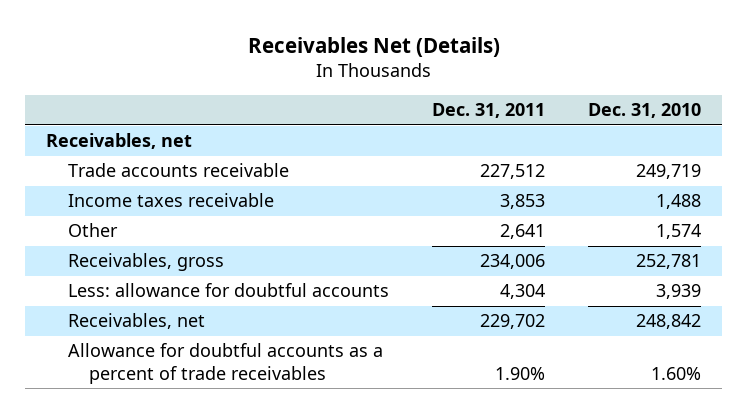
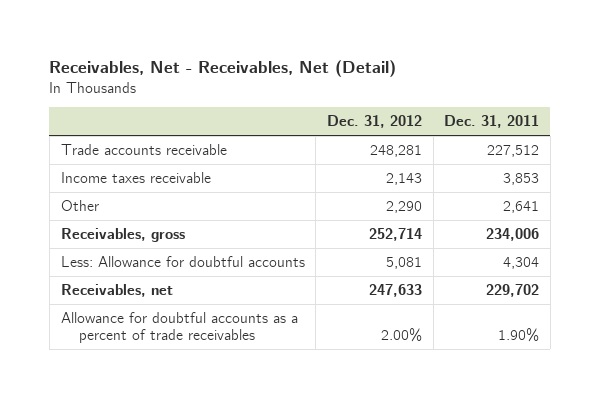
- Receivables Net (Details)
+ Receivables, Net - Receivables, Net (Detail)
- | Dec. 31, 2011 | Dec. 31, 2010
+ | Dec. 31, 2012 | Dec. 31, 2011
- Receivables, net
- Less: allowance for doubtful accounts | 4,304 | 3,939
+ Less: Allowance for doubtful accounts | 5,081 | 4,304

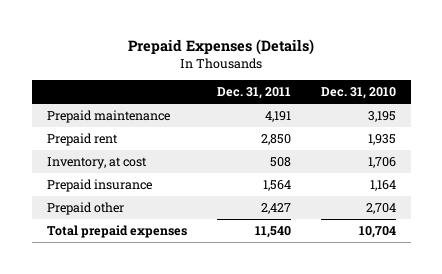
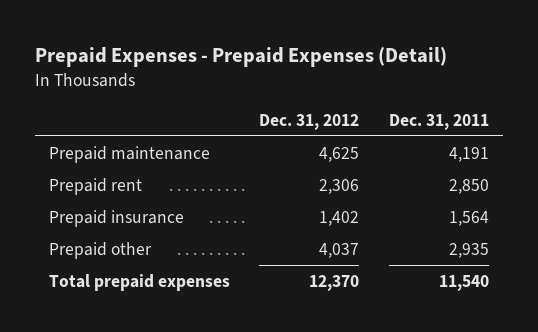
- Prepaid Expenses (Details)
+ Prepaid Expenses - Prepaid Expenses (Detail)
- | Dec. 31, 2011 | Dec. 31, 2010
+ | Dec. 31, 2012 | Dec. 31, 2011
- Inventory, at cost | 508 | 1,706
- Prepaid other | 2,427 | 2,704
+ Prepaid other | 4,037 | 2,935

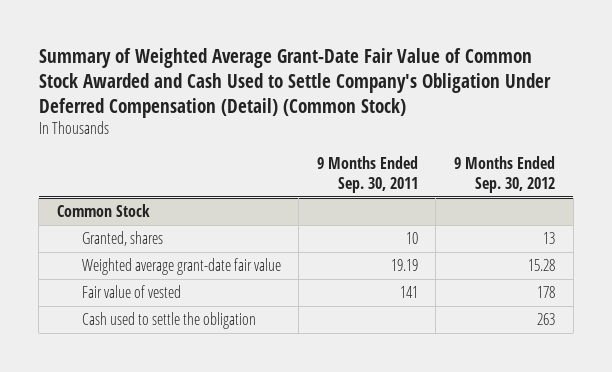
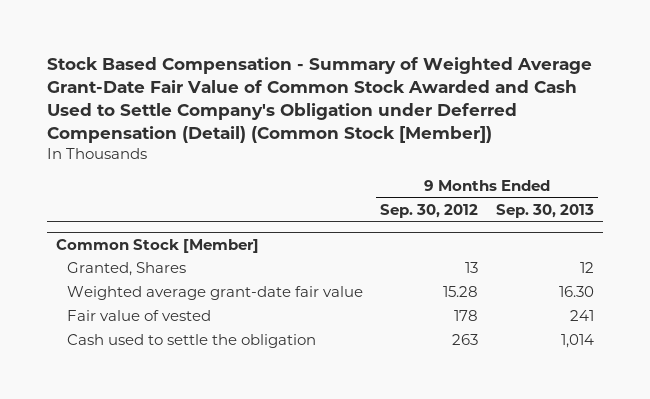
- Summary of Weighted Average Grant-Date Fair Value of Common Stock Awarded and Cash Used to Settle Company's Obligation Under Deferred Compensation (Detail) (Common Stock)
+ Stock Based Compensation - Summary of Weighted Average Grant-Date Fair Value of Common Stock Awarded and Cash Used to Settle Company's Obligation under Deferred Compensation (Detail) (Common Stock [Member])
- | 9 Months Ended Sep. 30, 2011 | 9 Months Ended Sep. 30, 2012
+ | 9 Months Ended Sep. 30, 2012 | 9 Months Ended Sep. 30, 2013
- Common Stock
- Granted, shares | 10 | 13
+ Common Stock [Member]
+ Granted, Shares | 13 | 12

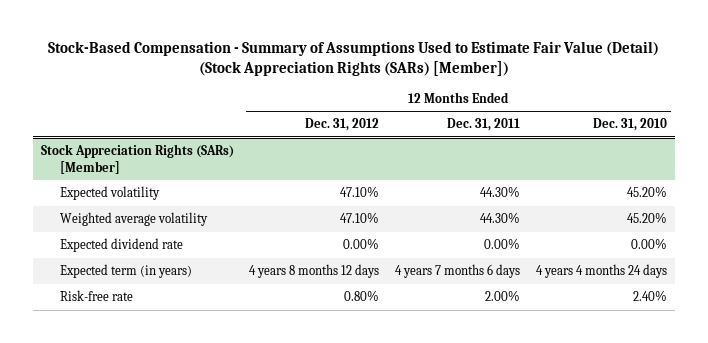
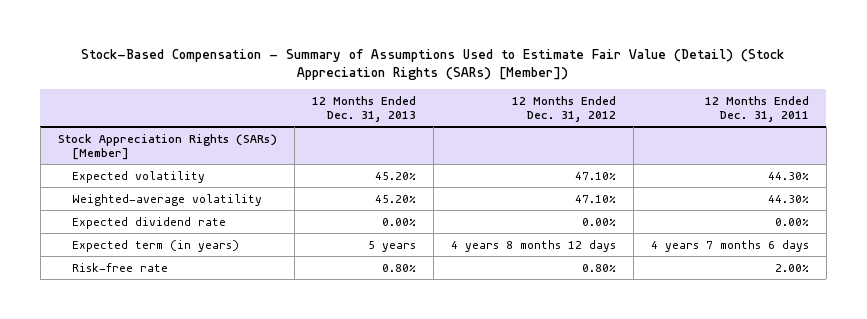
- | 12 Months Ended Dec. 31, 2012 | 12 Months Ended Dec. 31, 2011 | 12 Months Ended Dec. 31, 2010
+ | 12 Months Ended Dec. 31, 2013 | 12 Months Ended Dec. 31, 2012 | 12 Months Ended Dec. 31, 2011
@ Stock Appreciation Rights (SARs) [Member]
- Weighted average volatility | 47.10% | 44.30% | 45.20%
+ Weighted-average volatility | 45.20% | 47.10% | 44.30%

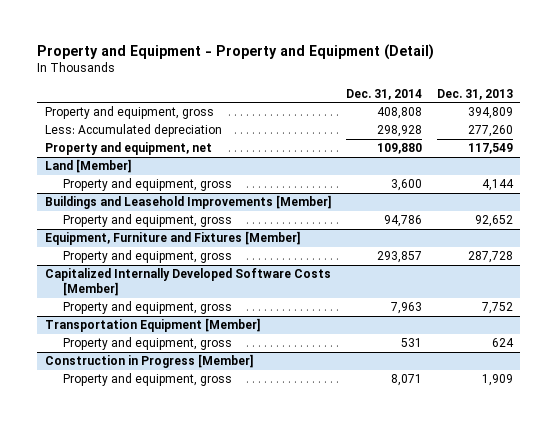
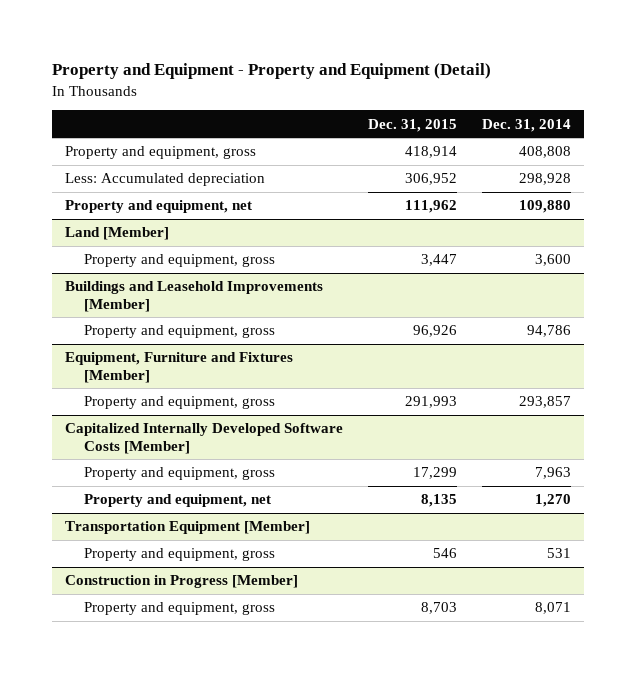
- | Dec. 31, 2014 | Dec. 31, 2013
+ | Dec. 31, 2015 | Dec. 31, 2014
@ Capitalized Internally Developed Software Costs [Member]
+ Property and equipment, net | 8,135 | 1,270

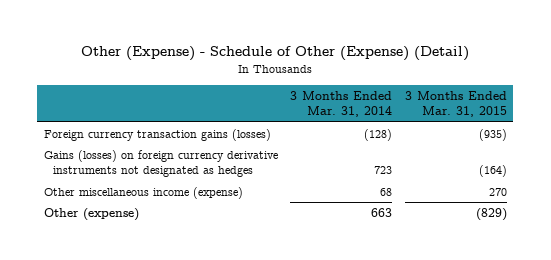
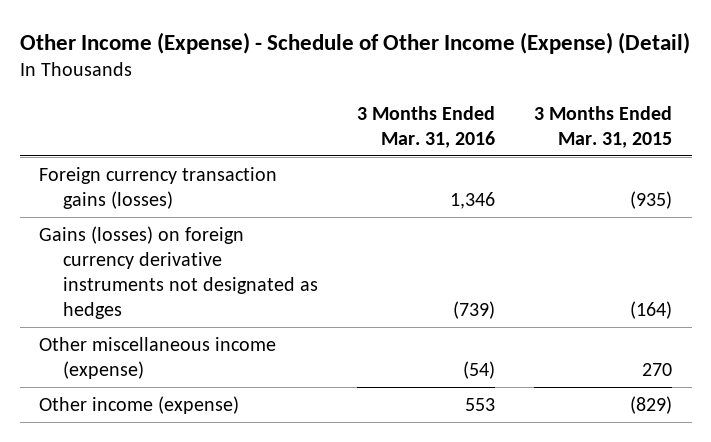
- Other (Expense) - Schedule of Other (Expense) (Detail)
+ Other Income (Expense) - Schedule of Other Income (Expense) (Detail)
- | 3 Months Ended Mar. 31, 2014 | 3 Months Ended Mar. 31, 2015
+ | 3 Months Ended Mar. 31, 2016 | 3 Months Ended Mar. 31, 2015
- Other (expense) | 663 | (829)
+ Other income (expense) | 553 | (829)

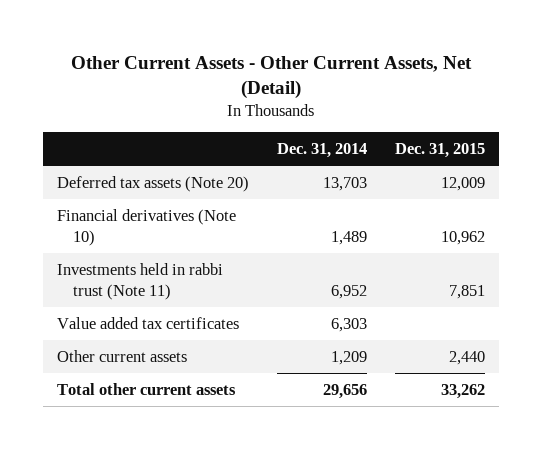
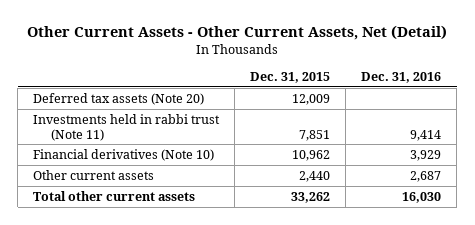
- | Dec. 31, 2014 | Dec. 31, 2015
+ | Dec. 31, 2015 | Dec. 31, 2016
- Value added tax certificates | 6,303 |
moved down: Financial derivatives (Note 10) | 10,962 | 3,929

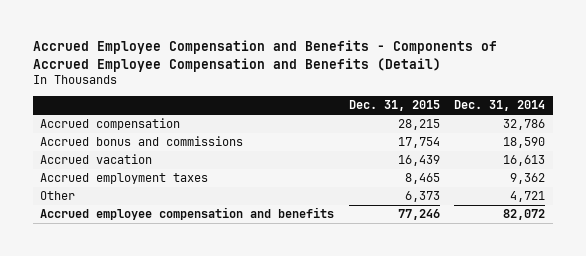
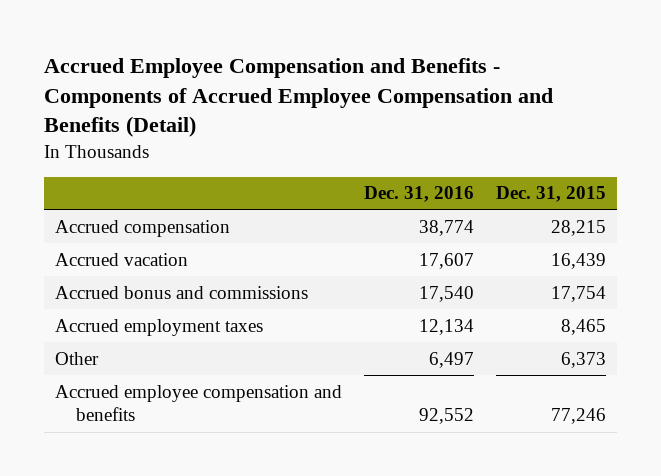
- | Dec. 31, 2015 | Dec. 31, 2014
+ | Dec. 31, 2016 | Dec. 31, 2015
moved down: Accrued bonus and commissions | 17,540 | 17,754

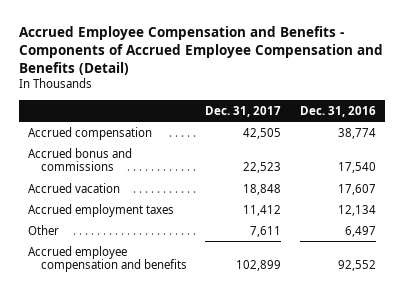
- | Dec. 31, 2016 | Dec. 31, 2015
+ | Dec. 31, 2017 | Dec. 31, 2016
moved down: Accrued vacation | 18,848 | 17,607

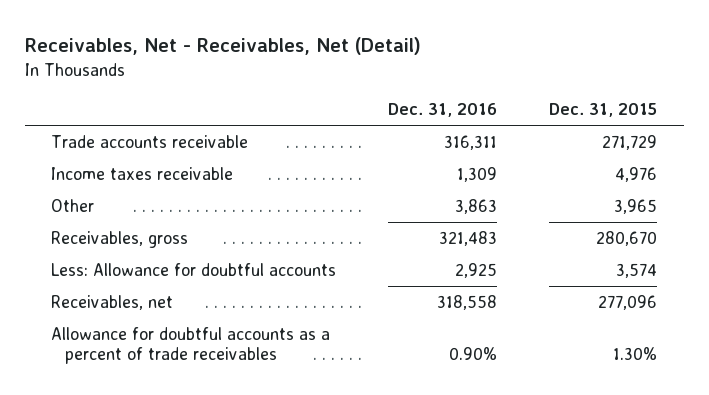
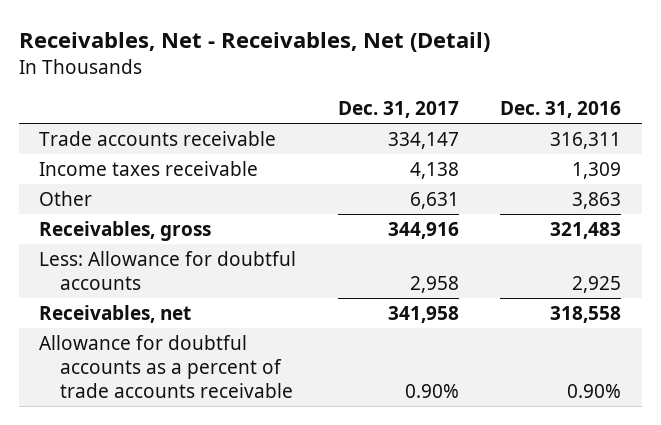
- | Dec. 31, 2016 | Dec. 31, 2015
+ | Dec. 31, 2017 | Dec. 31, 2016
- Allowance for doubtful accounts as a percent of trade receivables | 0.90% | 1.30%
+ Allowance for doubtful accounts as a percent of trade accounts receivable | 0.90% | 0.90%

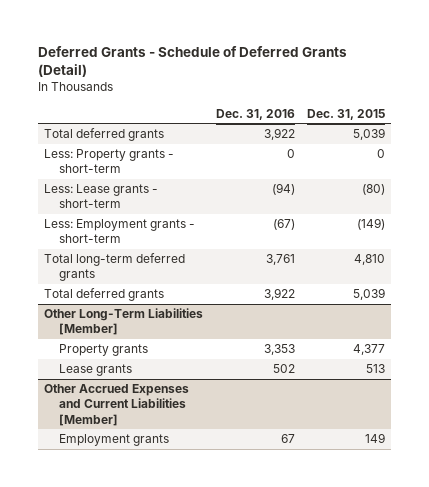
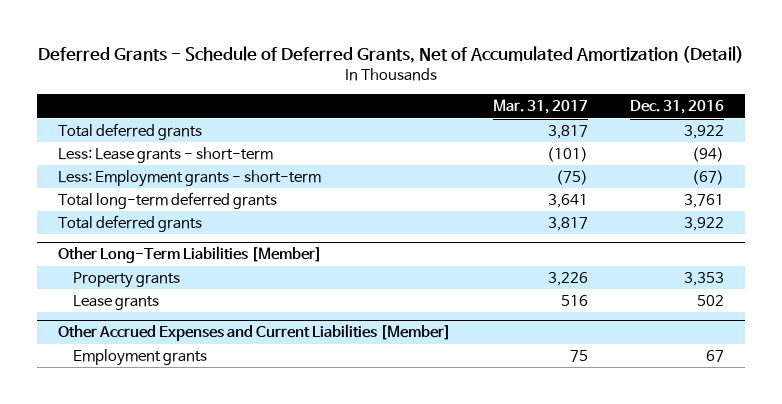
- Deferred Grants - Schedule of Deferred Grants (Detail)
+ Deferred Grants - Schedule of Deferred Grants, Net of Accumulated Amortization (Detail)
- | Dec. 31, 2016 | Dec. 31, 2015
+ | Mar. 31, 2017 | Dec. 31, 2016
- Less: Property grants - short-term | 0 | 0

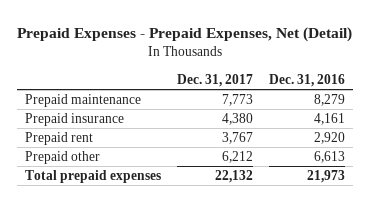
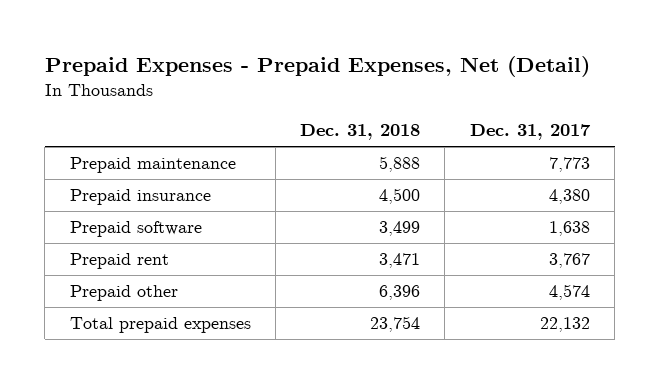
- | Dec. 31, 2017 | Dec. 31, 2016
+ | Dec. 31, 2018 | Dec. 31, 2017
+ Prepaid software | 3,499 | 1,638
- Prepaid other | 6,212 | 6,613
+ Prepaid other | 6,396 | 4,574

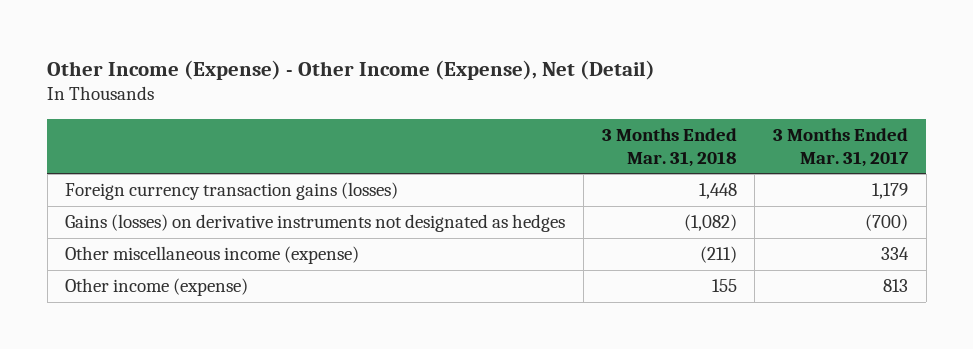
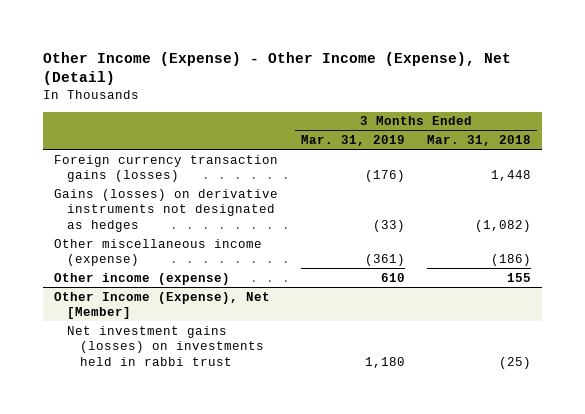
- | 3 Months Ended Mar. 31, 2018 | 3 Months Ended Mar. 31, 2017
+ | 3 Months Ended Mar. 31, 2019 | 3 Months Ended Mar. 31, 2018
- Other miscellaneous income (expense) | (211) | 334
+ Other miscellaneous income (expense) | (361) | (186)
+ Other Income (Expense), Net [Member]
+ Net investment gains (losses) on investments held in rabbi trust | 1,180 | (25)

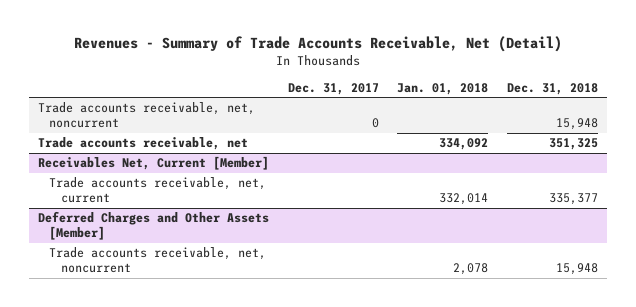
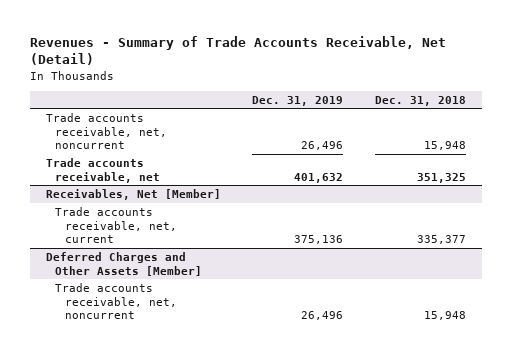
- | Dec. 31, 2017 | Jan. 01, 2018 | Dec. 31, 2018
+ | Dec. 31, 2019 | Dec. 31, 2018
- Receivables Net, Current [Member]
+ Receivables, Net [Member]

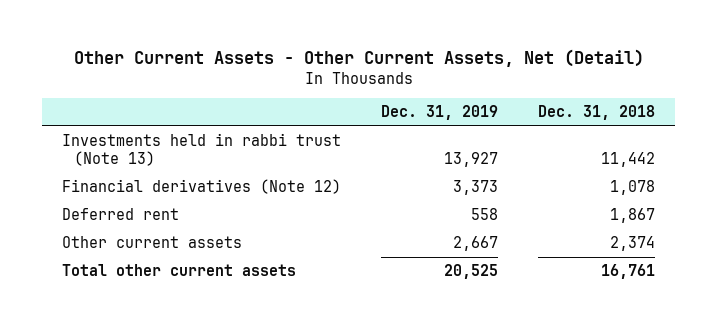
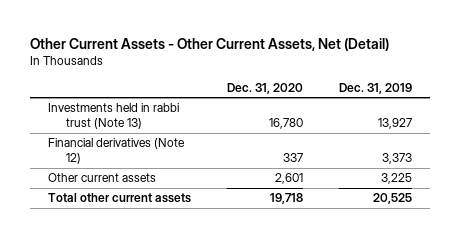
- | Dec. 31, 2019 | Dec. 31, 2018
+ | Dec. 31, 2020 | Dec. 31, 2019
- Deferred rent | 558 | 1,867
- Other current assets | 2,667 | 2,374
+ Other current assets | 2,601 | 3,225

